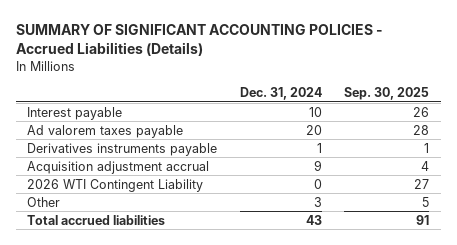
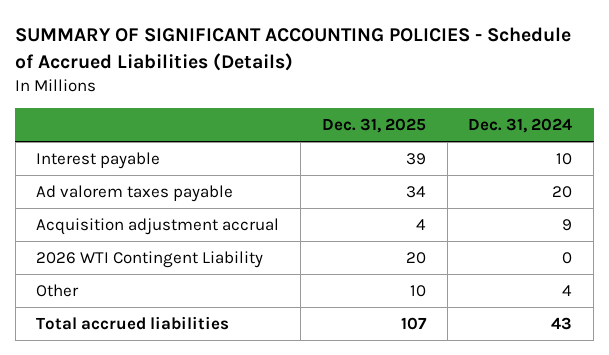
- SUMMARY OF SIGNIFICANT ACCOUNTING POLICIES - Accrued Liabilities (Details)
+ SUMMARY OF SIGNIFICANT ACCOUNTING POLICIES - Schedule of Accrued Liabilities (Details)
- | Dec. 31, 2024 | Sep. 30, 2025
+ | Dec. 31, 2025 | Dec. 31, 2024
- Derivatives instruments payable | 1 | 1
- Other | 3 | 5
+ Other | 10 | 4

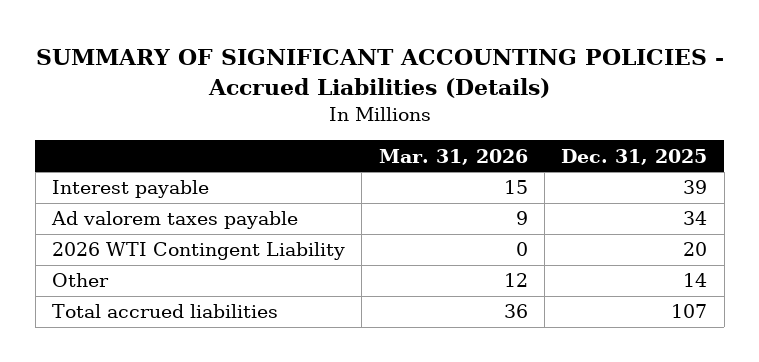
- SUMMARY OF SIGNIFICANT ACCOUNTING POLICIES - Schedule of Accrued Liabilities (Details)
+ SUMMARY OF SIGNIFICANT ACCOUNTING POLICIES - Accrued Liabilities (Details)
- | Dec. 31, 2025 | Dec. 31, 2024
+ | Mar. 31, 2026 | Dec. 31, 2025
- Acquisition adjustment accrual | 4 | 9
- Other | 10 | 4
+ Other | 12 | 14

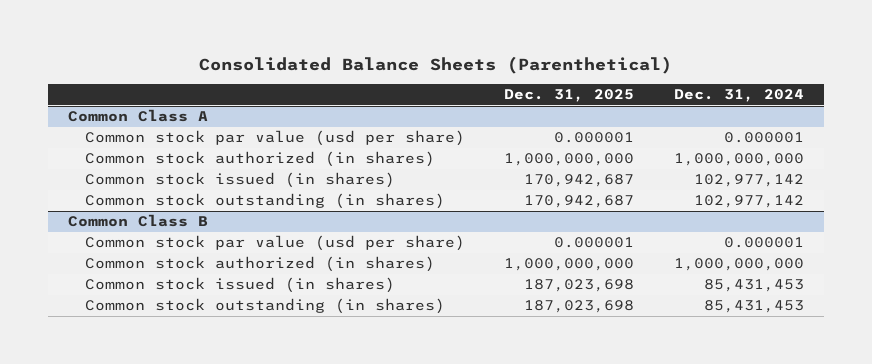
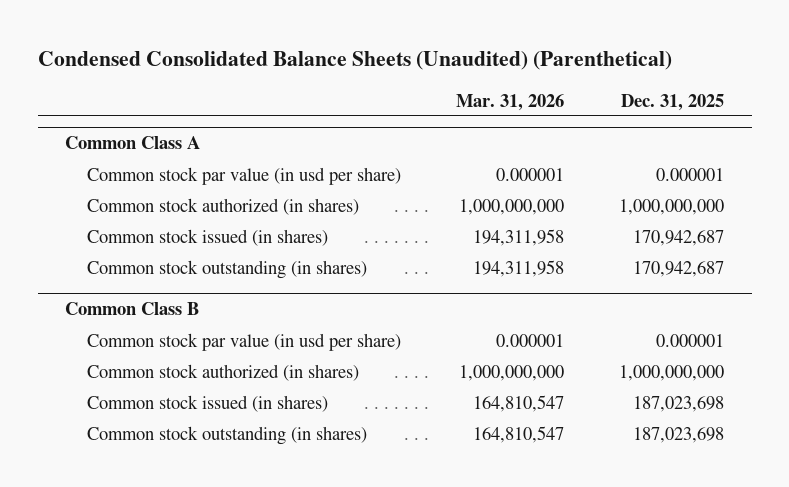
- Consolidated Balance Sheets (Parenthetical)
+ Condensed Consolidated Balance Sheets (Unaudited) (Parenthetical)
- | Dec. 31, 2025 | Dec. 31, 2024
+ | Mar. 31, 2026 | Dec. 31, 2025
@ Common Class A
- Common stock par value (usd per share) | 0.000001 | 0.000001
+ Common stock par value (in usd per share) | 0.000001 | 0.000001
@ Common Class B
- Common stock par value (usd per share) | 0.000001 | 0.000001
+ Common stock par value (in usd per share) | 0.000001 | 0.000001

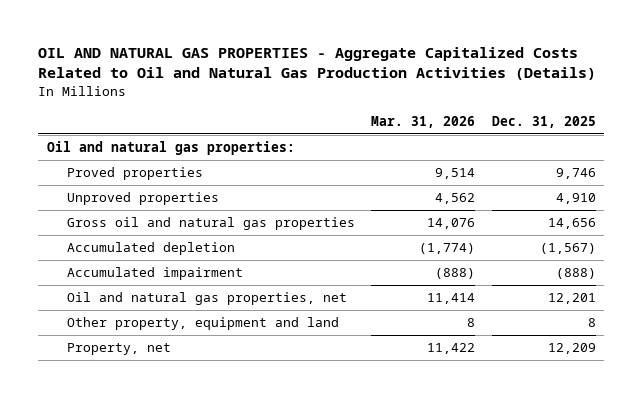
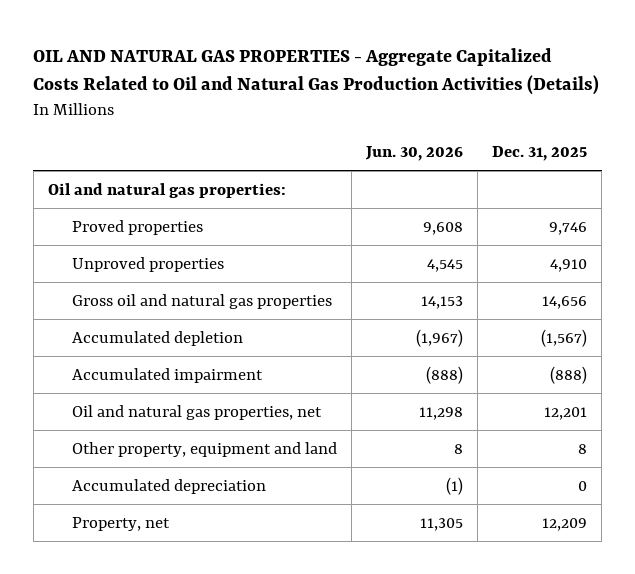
- | Mar. 31, 2026 | Dec. 31, 2025
+ | Jun. 30, 2026 | Dec. 31, 2025
+ Accumulated depreciation | (1) | 0

